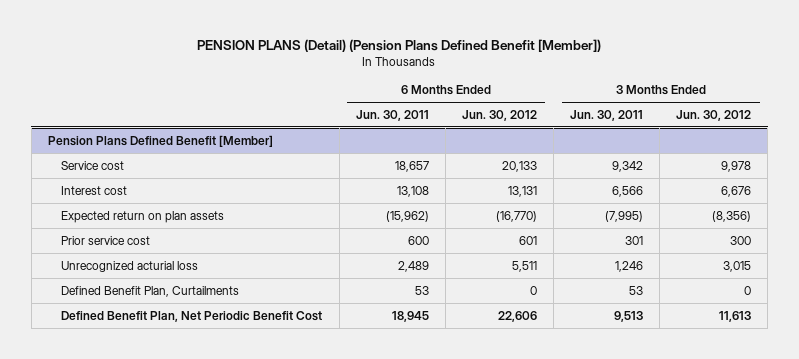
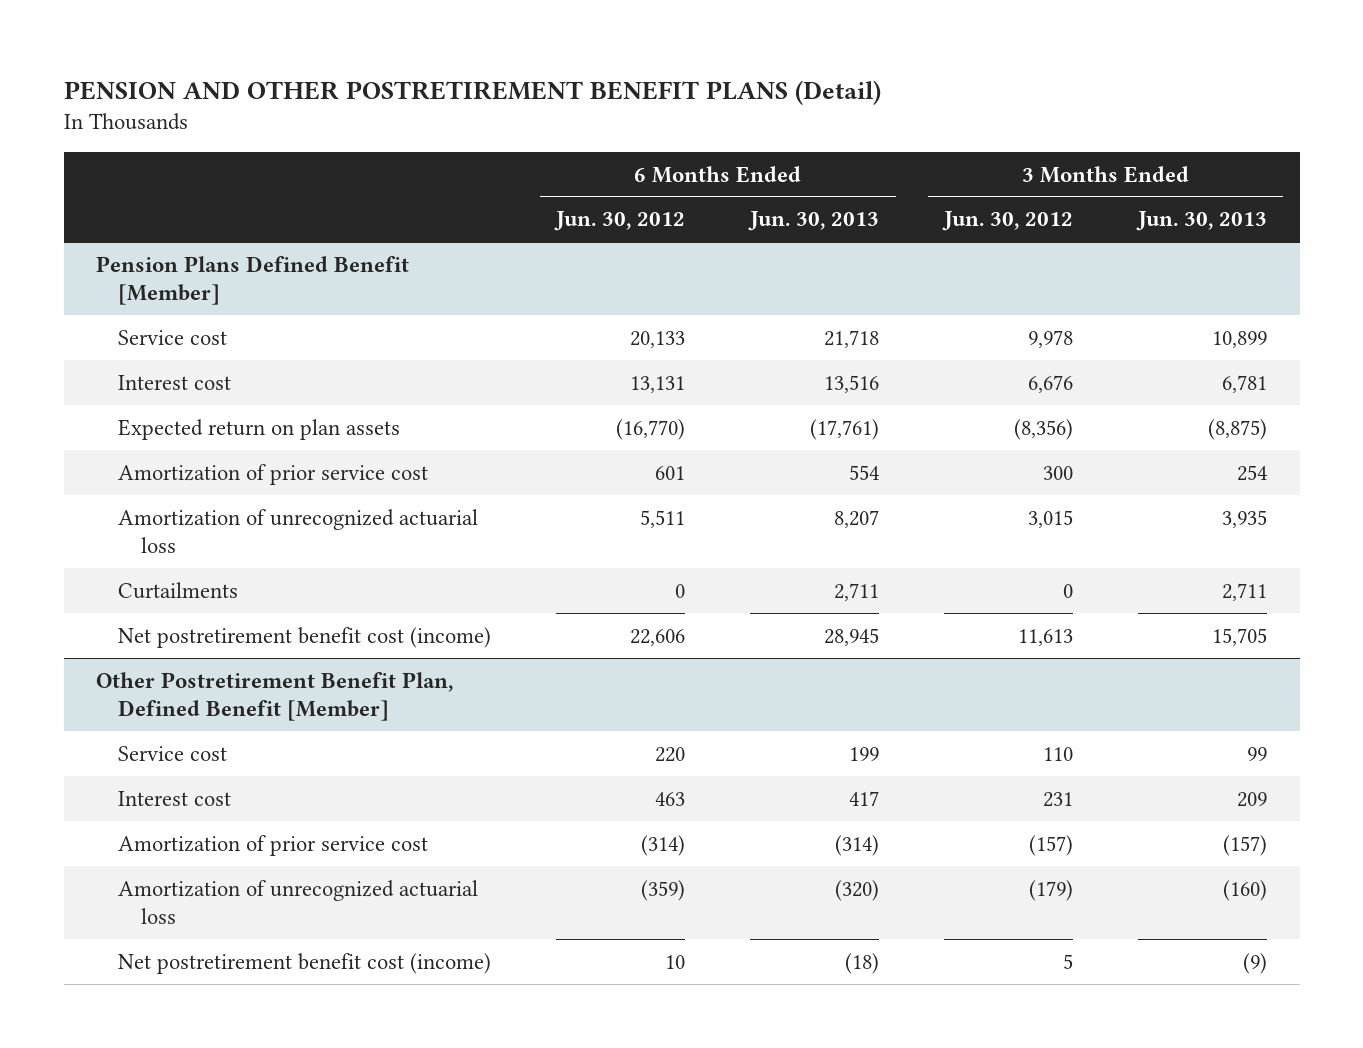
- PENSION PLANS (Detail) (Pension Plans Defined Benefit [Member])
+ PENSION AND OTHER POSTRETIREMENT BENEFIT PLANS (Detail)
- | 6 Months Ended Jun. 30, 2011 | 6 Months Ended Jun. 30, 2012 | 3 Months Ended Jun. 30, 2011 | 3 Months Ended Jun. 30, 2012
+ | 6 Months Ended Jun. 30, 2012 | 6 Months Ended Jun. 30, 2013 | 3 Months Ended Jun. 30, 2012 | 3 Months Ended Jun. 30, 2013
@ Pension Plans Defined Benefit [Member]
- Prior service cost | 600 | 601 | 301 | 300
- Unrecognized acturial loss | 2,489 | 5,511 | 1,246 | 3,015
- Defined Benefit Plan, Curtailments | 53 | 0 | 53 | 0
- Defined Benefit Plan, Net Periodic Benefit Cost | 18,945 | 22,606 | 9,513 | 11,613
+ Amortization of prior service cost | 601 | 554 | 300 | 254
+ Amortization of unrecognized actuarial loss | 5,511 | 8,207 | 3,015 | 3,935
+ Curtailments | 0 | 2,711 | 0 | 2,711
+ Net postretirement benefit cost (income) | 22,606 | 28,945 | 11,613 | 15,705
+ Other Postretirement Benefit Plan, Defined Benefit [Member]
+ Service cost | 220 | 199 | 110 | 99
+ Interest cost | 463 | 417 | 231 | 209
+ Amortization of prior service cost | (314) | (314) | (157) | (157)
+ Amortization of unrecognized actuarial loss | (359) | (320) | (179) | (160)
+ Net postretirement benefit cost (income) | 10 | (18) | 5 | (9)

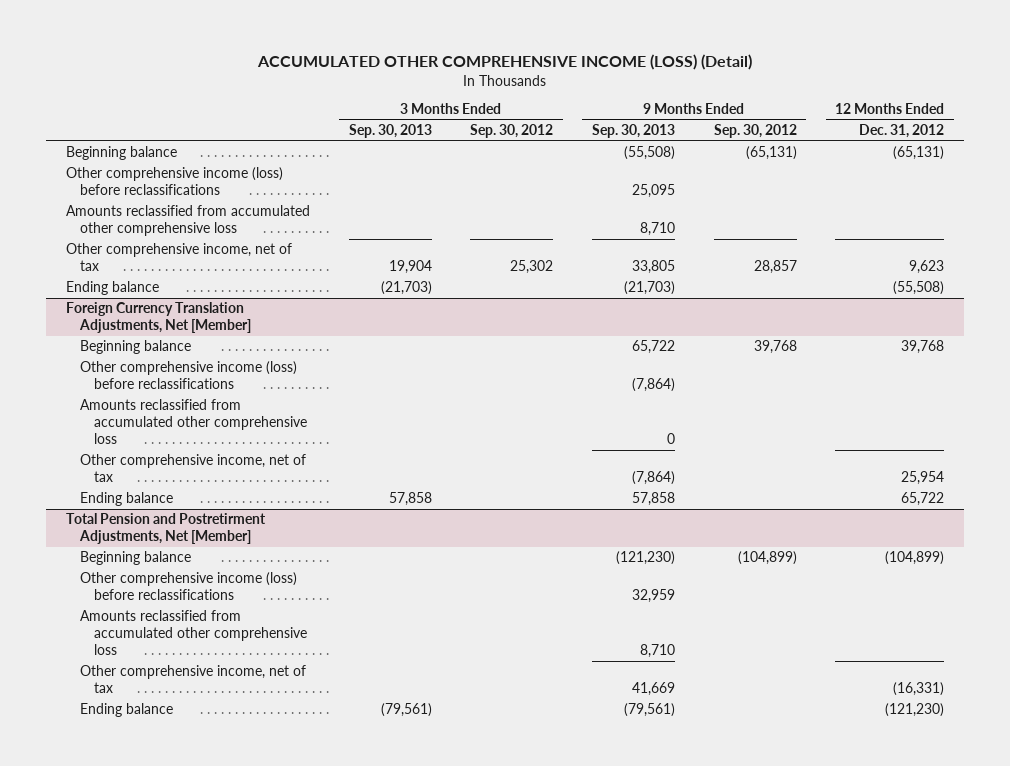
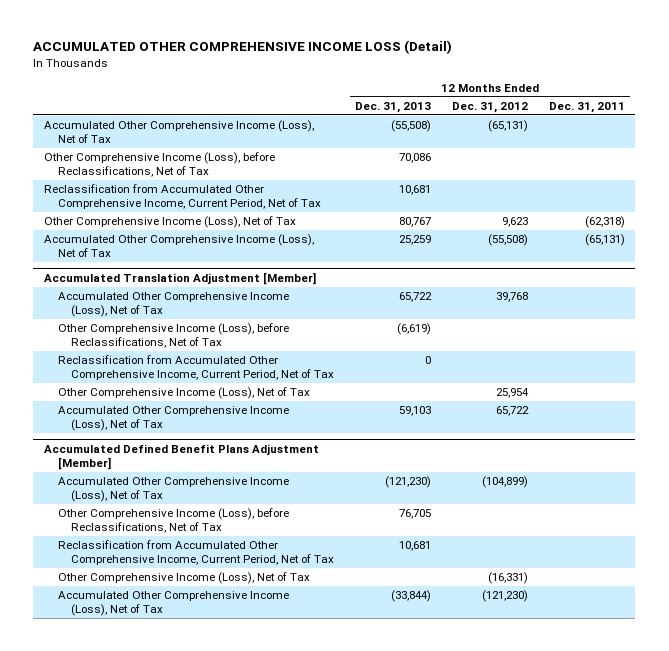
- ACCUMULATED OTHER COMPREHENSIVE INCOME (LOSS) (Detail)
+ ACCUMULATED OTHER COMPREHENSIVE INCOME LOSS (Detail)
- | 3 Months Ended Sep. 30, 2013 | 3 Months Ended Sep. 30, 2012 | 9 Months Ended Sep. 30, 2013 | 9 Months Ended Sep. 30, 2012 | 12 Months Ended Dec. 31, 2012
+ | 12 Months Ended Dec. 31, 2013 | 12 Months Ended Dec. 31, 2012 | 12 Months Ended Dec. 31, 2011
- Beginning balance | | | (55,508) | (65,131) | (65,131)
- Other comprehensive income (loss) before reclassifications | | | 25,095 | |
- Amounts reclassified from accumulated other comprehensive loss | | | 8,710 | |
- Other comprehensive income, net of tax | 19,904 | 25,302 | 33,805 | 28,857 | 9,623
- Ending balance | (21,703) | | (21,703) | | (55,508)
- Foreign Currency Translation Adjustments, Net [Member]
- Beginning balance | | | 65,722 | 39,768 | 39,768
- Other comprehensive income (loss) before reclassifications | | | (7,864) | |
- Amounts reclassified from accumulated other comprehensive loss | | | 0 | |
- Other comprehensive income, net of tax | | | (7,864) | | 25,954
- Ending balance | 57,858 | | 57,858 | | 65,722
- Total Pension and Postretirment Adjustments, Net [Member]
- Beginning balance | | | (121,230) | (104,899) | (104,899)
- Other comprehensive income (loss) before reclassifications | | | 32,959 | |
- Amounts reclassified from accumulated other comprehensive loss | | | 8,710 | |
- Other comprehensive income, net of tax | | | 41,669 | | (16,331)
- Ending balance | (79,561) | | (79,561) | | (121,230)
+ Accumulated Other Comprehensive Income (Loss), Net of Tax | (55,508) | (65,131) |
+ Other Comprehensive Income (Loss), before Reclassifications, Net of Tax | 70,086 | |
+ Reclassification from Accumulated Other Comprehensive Income, Current Period, Net of Tax | 10,681 | |
+ Other Comprehensive Income (Loss), Net of Tax | 80,767 | 9,623 | (62,318)
+ Accumulated Other Comprehensive Income (Loss), Net of Tax | 25,259 | (55,508) | (65,131)
+ Accumulated Translation Adjustment [Member]
+ Accumulated Other Comprehensive Income (Loss), Net of Tax | 65,722 | 39,768 |
+ Other Comprehensive Income (Loss), before Reclassifications, Net of Tax | (6,619) | |
+ Reclassification from Accumulated Other Comprehensive Income, Current Period, Net of Tax | 0 | |
+ Other Comprehensive Income (Loss), Net of Tax | | 25,954 |
+ Accumulated Other Comprehensive Income (Loss), Net of Tax | 59,103 | 65,722 |
+ Accumulated Defined Benefit Plans Adjustment [Member]
+ Accumulated Other Comprehensive Income (Loss), Net of Tax | (121,230) | (104,899) |
+ Other Comprehensive Income (Loss), before Reclassifications, Net of Tax | 76,705 | |
+ Reclassification from Accumulated Other Comprehensive Income, Current Period, Net of Tax | 10,681 | |
+ Other Comprehensive Income (Loss), Net of Tax | | (16,331) |
+ Accumulated Other Comprehensive Income (Loss), Net of Tax | (33,844) | (121,230) |

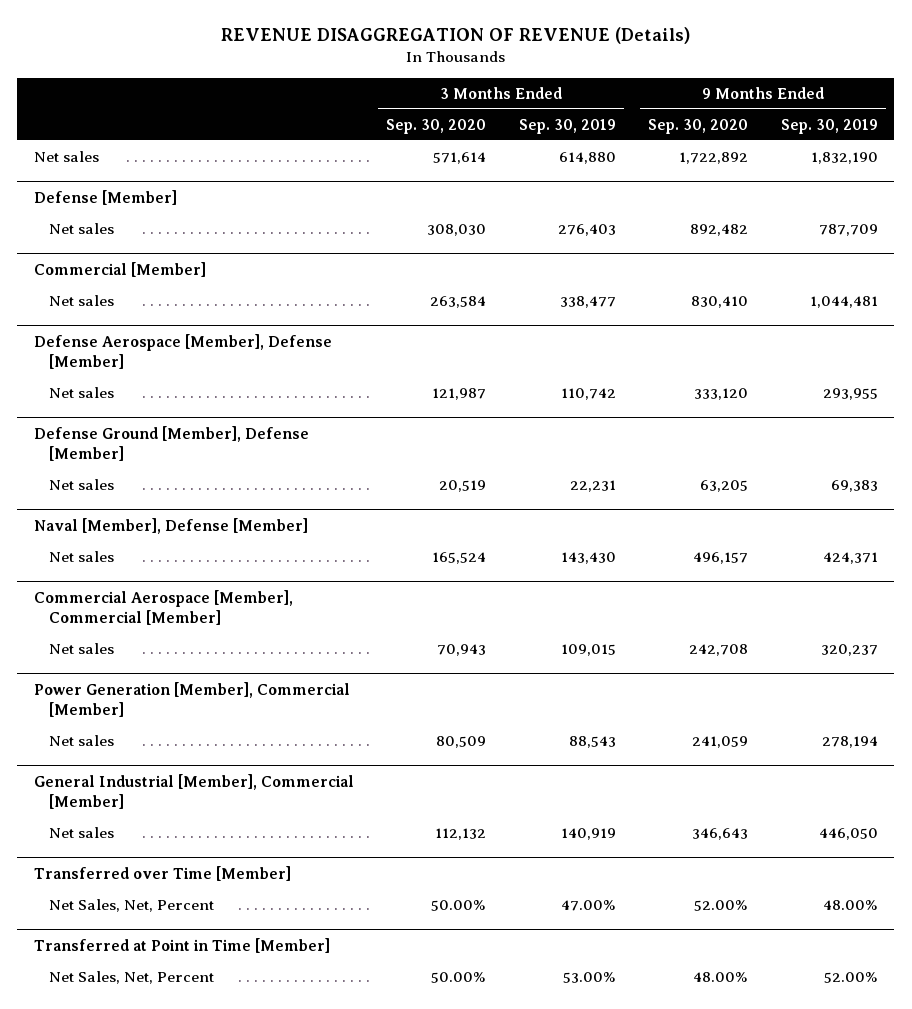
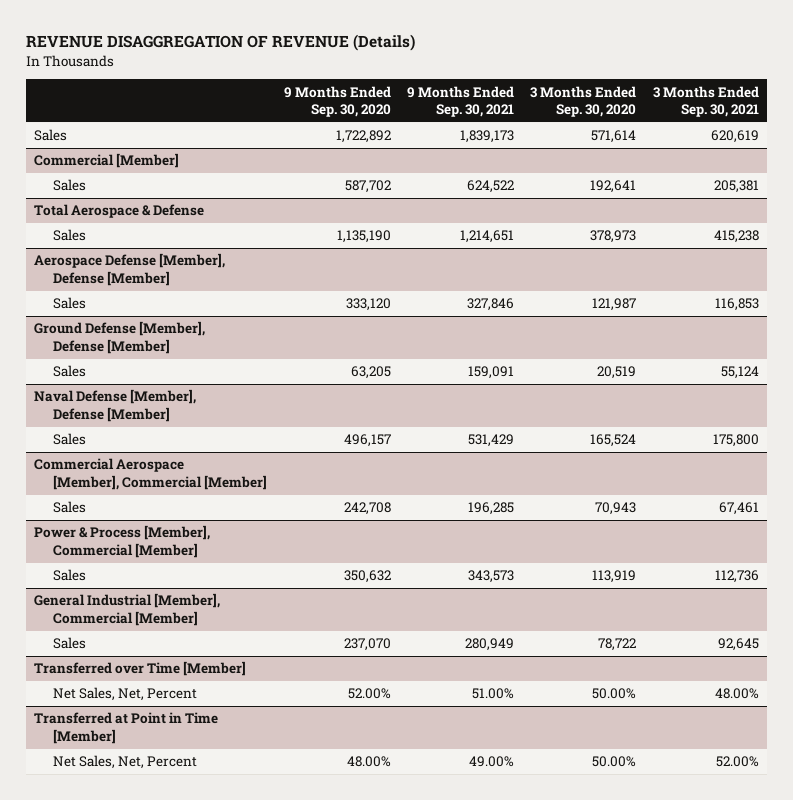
- | 3 Months Ended Sep. 30, 2020 | 3 Months Ended Sep. 30, 2019 | 9 Months Ended Sep. 30, 2020 | 9 Months Ended Sep. 30, 2019
+ | 9 Months Ended Sep. 30, 2020 | 9 Months Ended Sep. 30, 2021 | 3 Months Ended Sep. 30, 2020 | 3 Months Ended Sep. 30, 2021
- Net sales | 571,614 | 614,880 | 1,722,892 | 1,832,190
- Defense [Member]
- Net sales | 308,030 | 276,403 | 892,482 | 787,709
+ Sales | 1,722,892 | 1,839,173 | 571,614 | 620,619
@ Commercial [Member]
- Net sales | 263,584 | 338,477 | 830,410 | 1,044,481
- Defense Aerospace [Member], Defense [Member]
- Net sales | 121,987 | 110,742 | 333,120 | 293,955
- Defense Ground [Member], Defense [Member]
- Net sales | 20,519 | 22,231 | 63,205 | 69,383
- Naval [Member], Defense [Member]
- Net sales | 165,524 | 143,430 | 496,157 | 424,371
@ Commercial [Member]
+ Sales | 587,702 | 624,522 | 192,641 | 205,381
+ Total Aerospace & Defense
+ Sales | 1,135,190 | 1,214,651 | 378,973 | 415,238
+ Aerospace Defense [Member], Defense [Member]
+ Sales | 333,120 | 327,846 | 121,987 | 116,853
+ Ground Defense [Member], Defense [Member]
+ Sales | 63,205 | 159,091 | 20,519 | 55,124
+ Naval Defense [Member], Defense [Member]
+ Sales | 496,157 | 531,429 | 165,524 | 175,800
@ Commercial Aerospace [Member], Commercial [Member]
- Net sales | 70,943 | 109,015 | 242,708 | 320,237
- Power Generation [Member], Commercial [Member]
- Net sales | 80,509 | 88,543 | 241,059 | 278,194
@ Commercial Aerospace [Member], Commercial [Member]
+ Sales | 242,708 | 196,285 | 70,943 | 67,461
+ Power & Process [Member], Commercial [Member]
+ Sales | 350,632 | 343,573 | 113,919 | 112,736
@ General Industrial [Member], Commercial [Member]
- Net sales | 112,132 | 140,919 | 346,643 | 446,050
+ Sales | 237,070 | 280,949 | 78,722 | 92,645

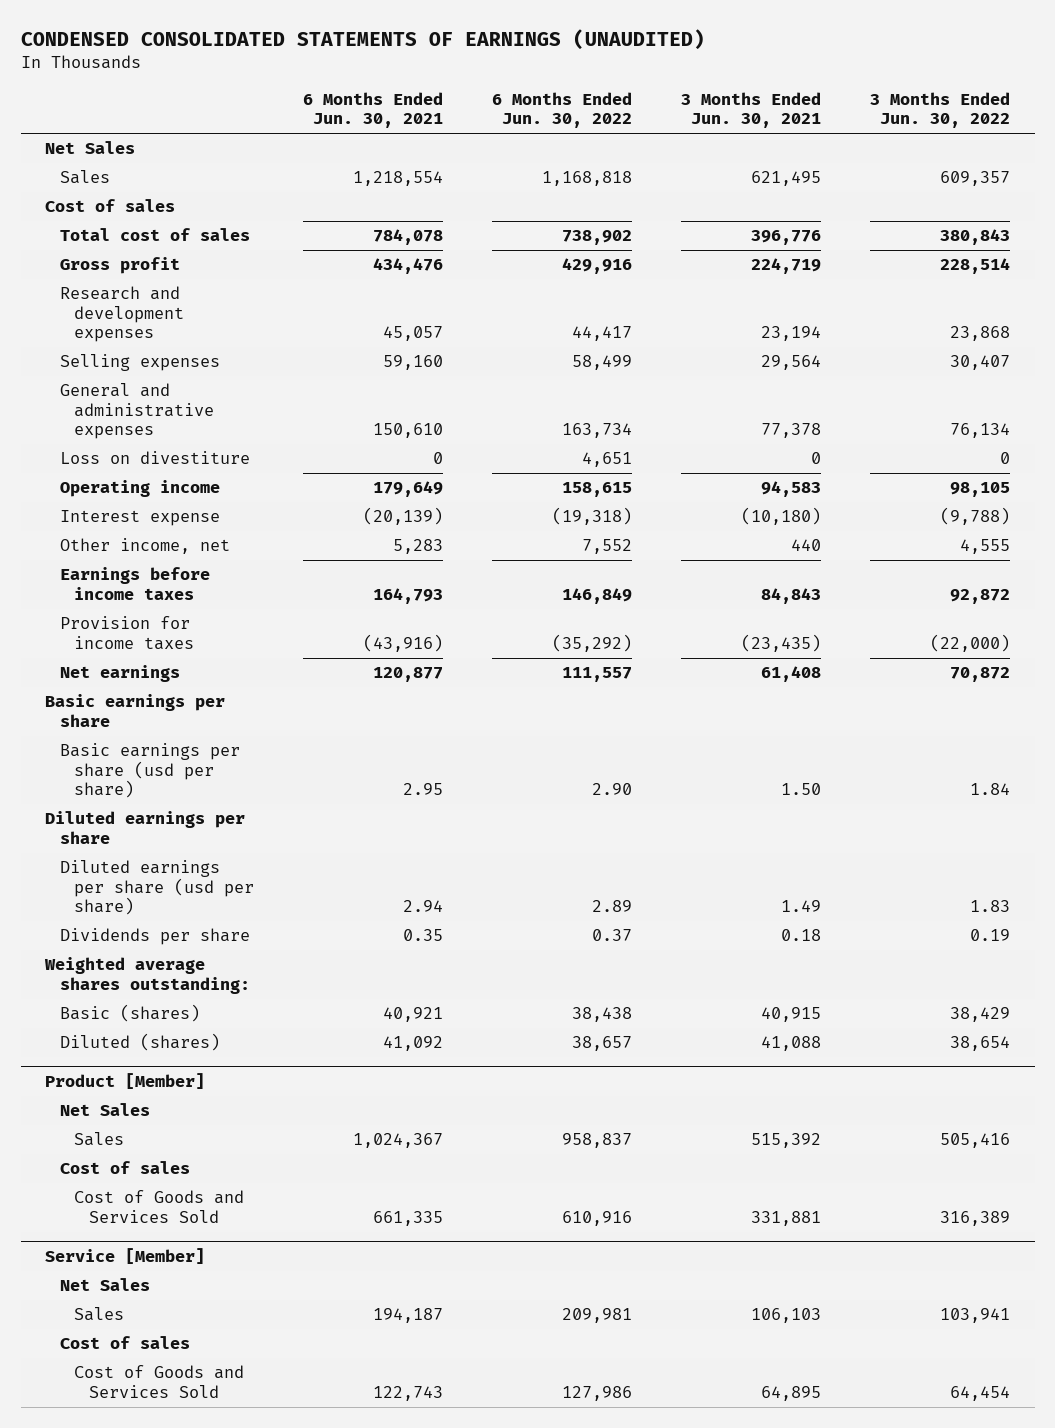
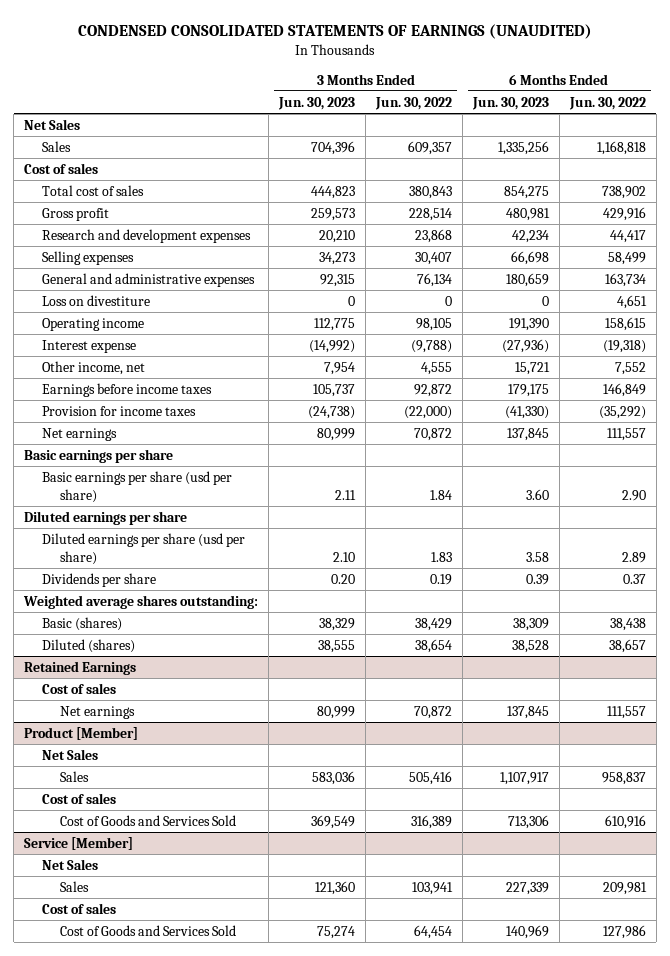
- | 6 Months Ended Jun. 30, 2021 | 6 Months Ended Jun. 30, 2022 | 3 Months Ended Jun. 30, 2021 | 3 Months Ended Jun. 30, 2022
+ | 3 Months Ended Jun. 30, 2023 | 3 Months Ended Jun. 30, 2022 | 6 Months Ended Jun. 30, 2023 | 6 Months Ended Jun. 30, 2022
+ Retained Earnings
+ Cost of sales
+ Net earnings | 80,999 | 70,872 | 137,845 | 111,557

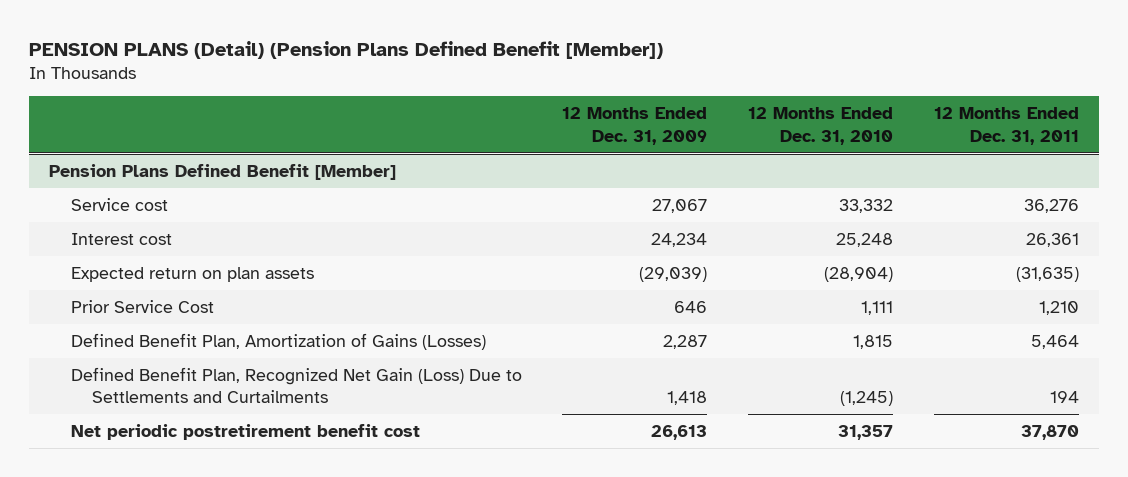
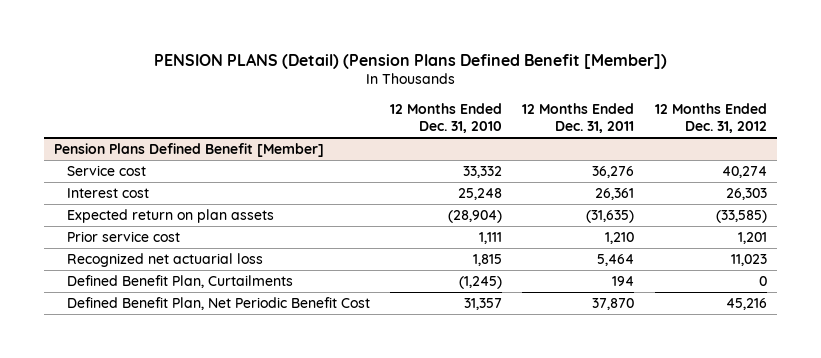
- | 12 Months Ended Dec. 31, 2009 | 12 Months Ended Dec. 31, 2010 | 12 Months Ended Dec. 31, 2011
+ | 12 Months Ended Dec. 31, 2010 | 12 Months Ended Dec. 31, 2011 | 12 Months Ended Dec. 31, 2012
@ Pension Plans Defined Benefit [Member]
- Prior Service Cost | 646 | 1,111 | 1,210
- Defined Benefit Plan, Amortization of Gains (Losses) | 2,287 | 1,815 | 5,464
- Defined Benefit Plan, Recognized Net Gain (Loss) Due to Settlements and Curtailments | 1,418 | (1,245) | 194
- Net periodic postretirement benefit cost | 26,613 | 31,357 | 37,870
+ Prior service cost | 1,111 | 1,210 | 1,201
+ Recognized net actuarial loss | 1,815 | 5,464 | 11,023
+ Defined Benefit Plan, Curtailments | (1,245) | 194 | 0
+ Defined Benefit Plan, Net Periodic Benefit Cost | 31,357 | 37,870 | 45,216

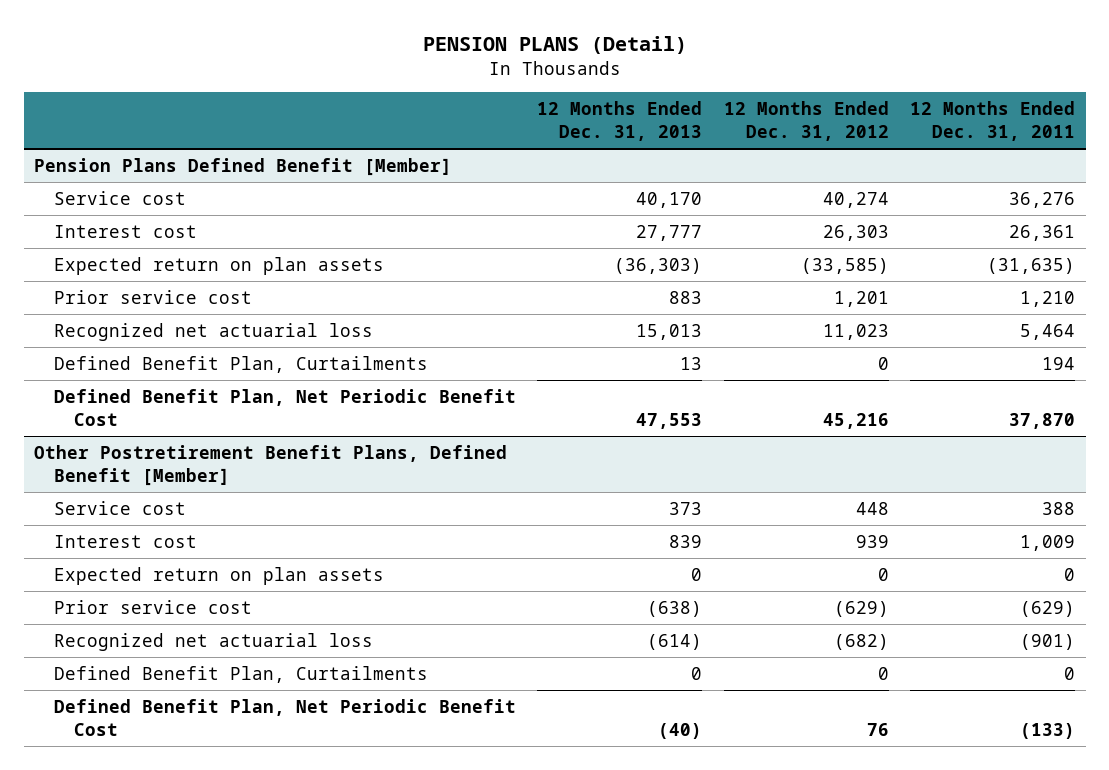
- PENSION PLANS (Detail) (Pension Plans Defined Benefit [Member])
+ PENSION PLANS (Detail)
- | 12 Months Ended Dec. 31, 2010 | 12 Months Ended Dec. 31, 2011 | 12 Months Ended Dec. 31, 2012
+ | 12 Months Ended Dec. 31, 2013 | 12 Months Ended Dec. 31, 2012 | 12 Months Ended Dec. 31, 2011
+ Other Postretirement Benefit Plans, Defined Benefit [Member]
+ Service cost | 373 | 448 | 388
+ Interest cost | 839 | 939 | 1,009
+ Expected return on plan assets | 0 | 0 | 0
+ Prior service cost | (638) | (629) | (629)
+ Recognized net actuarial loss | (614) | (682) | (901)
+ Defined Benefit Plan, Curtailments | 0 | 0 | 0
+ Defined Benefit Plan, Net Periodic Benefit Cost | (40) | 76 | (133)

